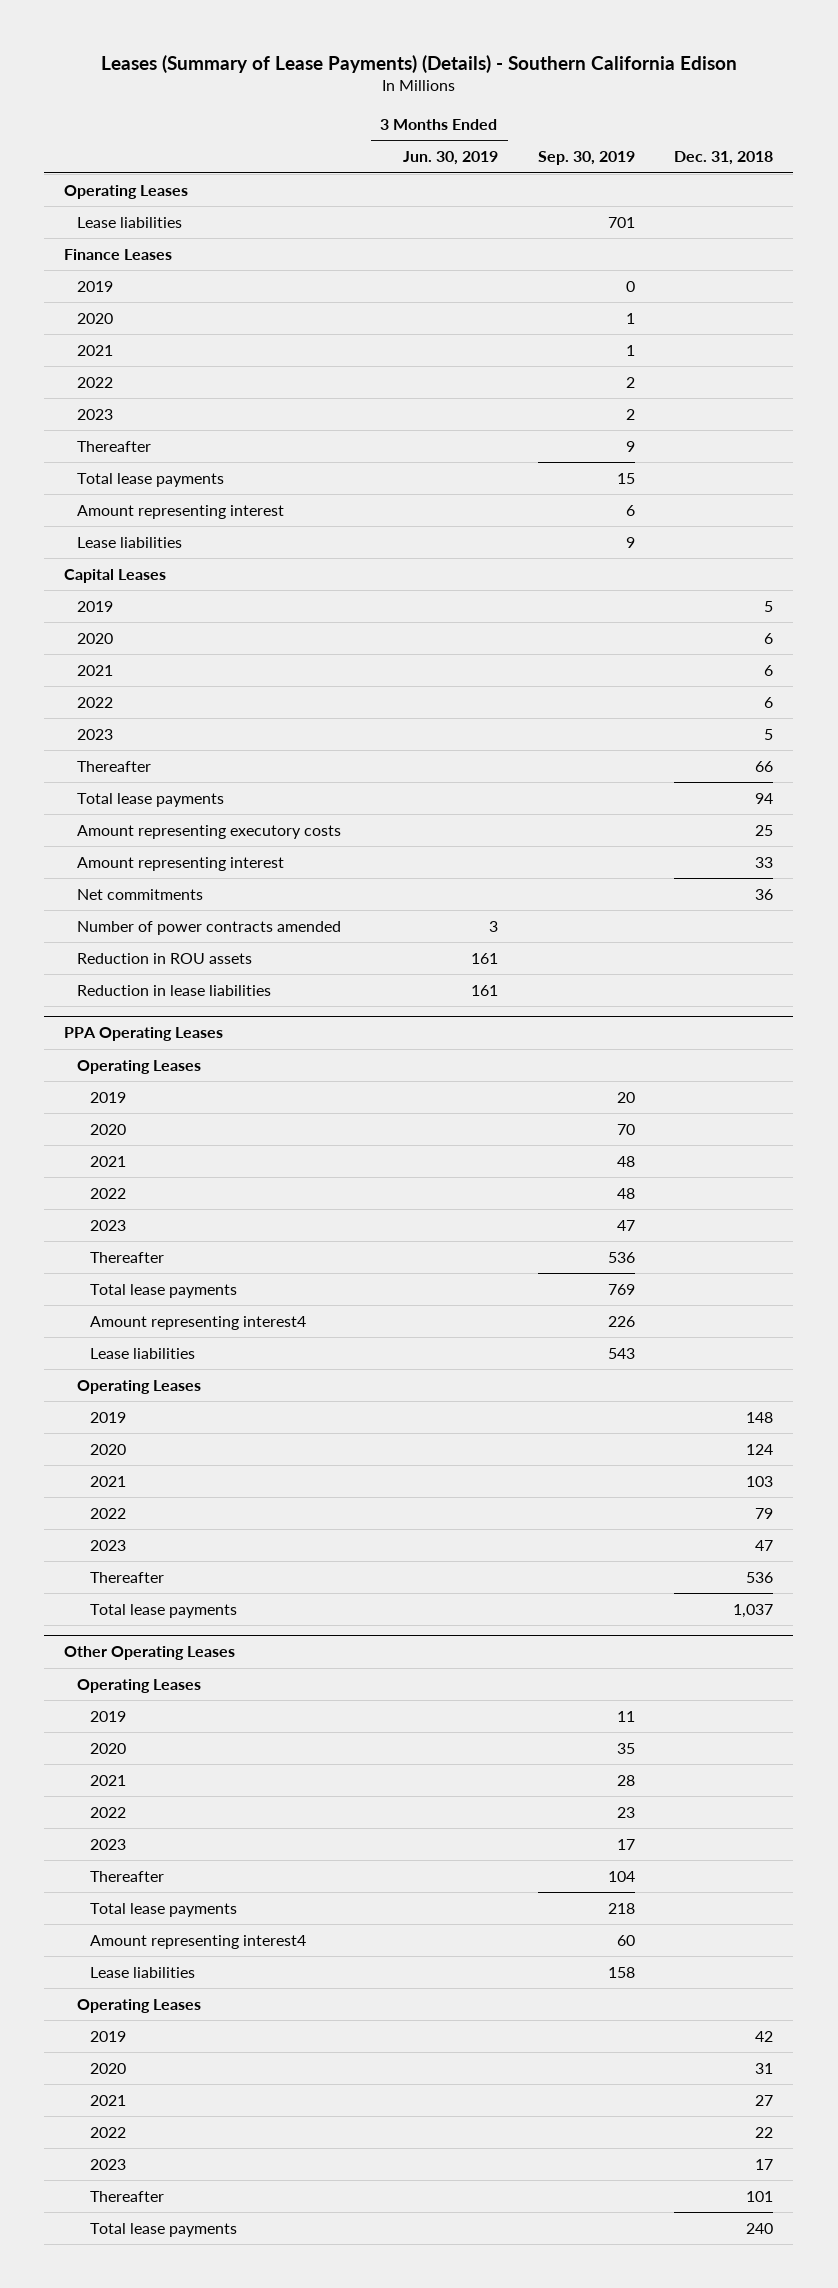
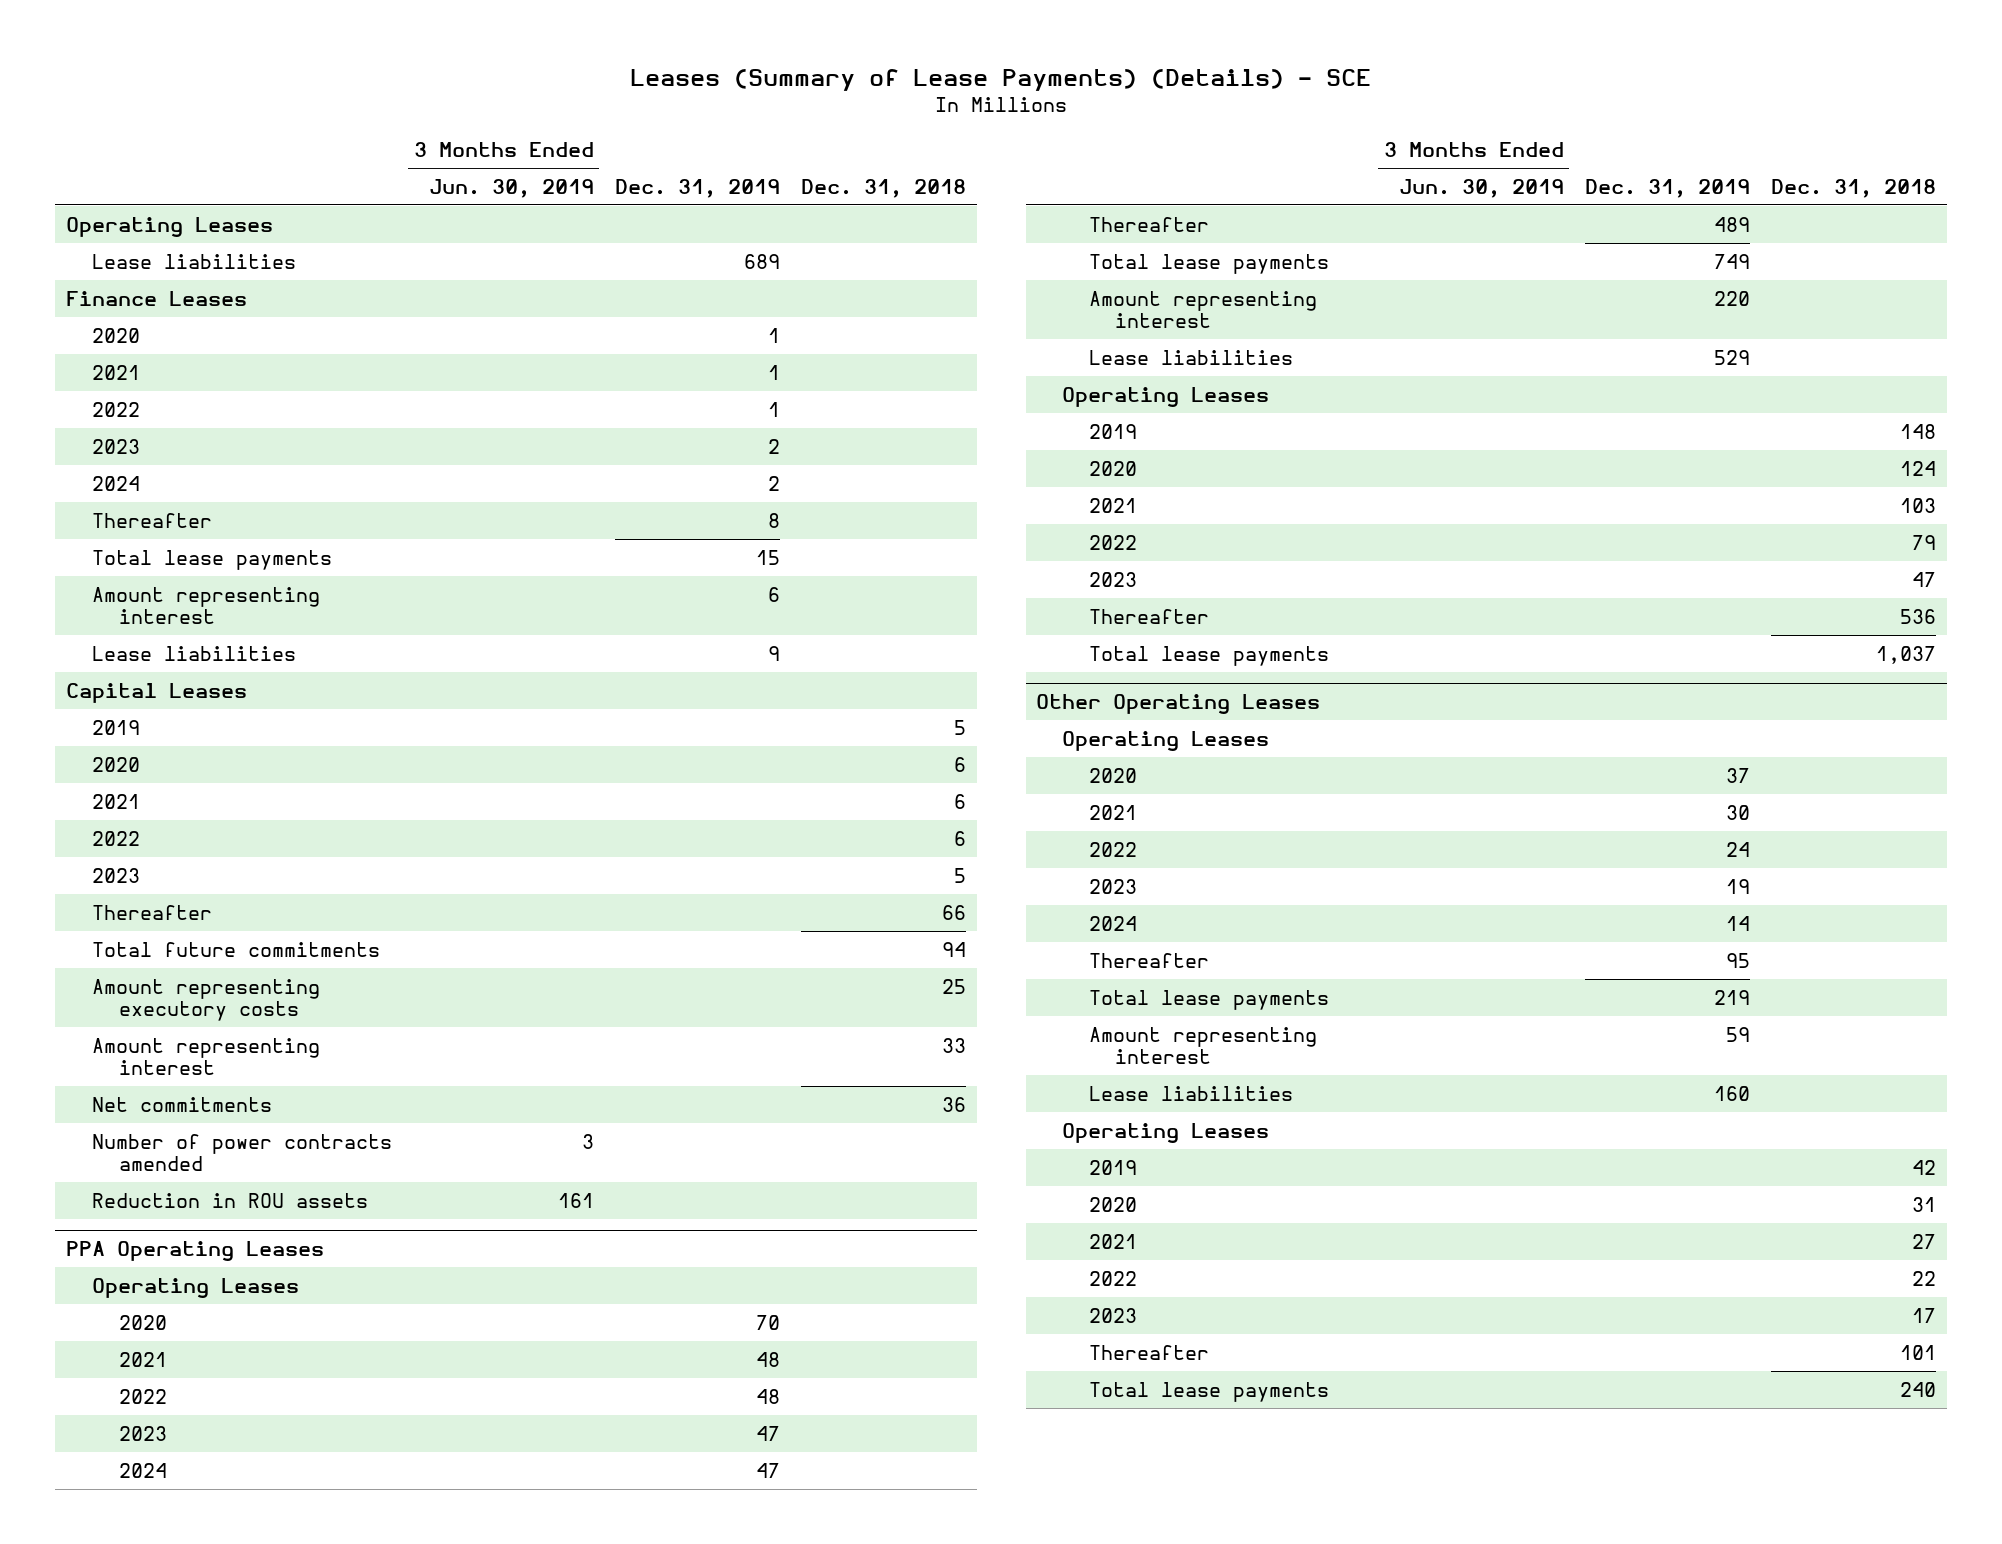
- Leases (Summary of Lease Payments) (Details) - Southern California Edison
+ Leases (Summary of Lease Payments) (Details) - SCE
- | 3 Months Ended Jun. 30, 2019 | Sep. 30, 2019 | Dec. 31, 2018
+ | 3 Months Ended Jun. 30, 2019 | Dec. 31, 2019 | Dec. 31, 2018
- 2019 | | 0 |
+ 2024 | | 2 |
- Total lease payments | | | 94
+ Total future commitments | | | 94
- Reduction in lease liabilities | 161 | |
@ PPA Operating Leases
- 2019 | | 20 |
+ 2024 | | 47 |
- Amount representing interest4 | | 226 |
+ Amount representing interest | | 220 |
@ Other Operating Leases
- 2019 | | 11 |
+ 2024 | | 14 |
- Amount representing interest4 | | 60 |
+ Amount representing interest | | 59 |

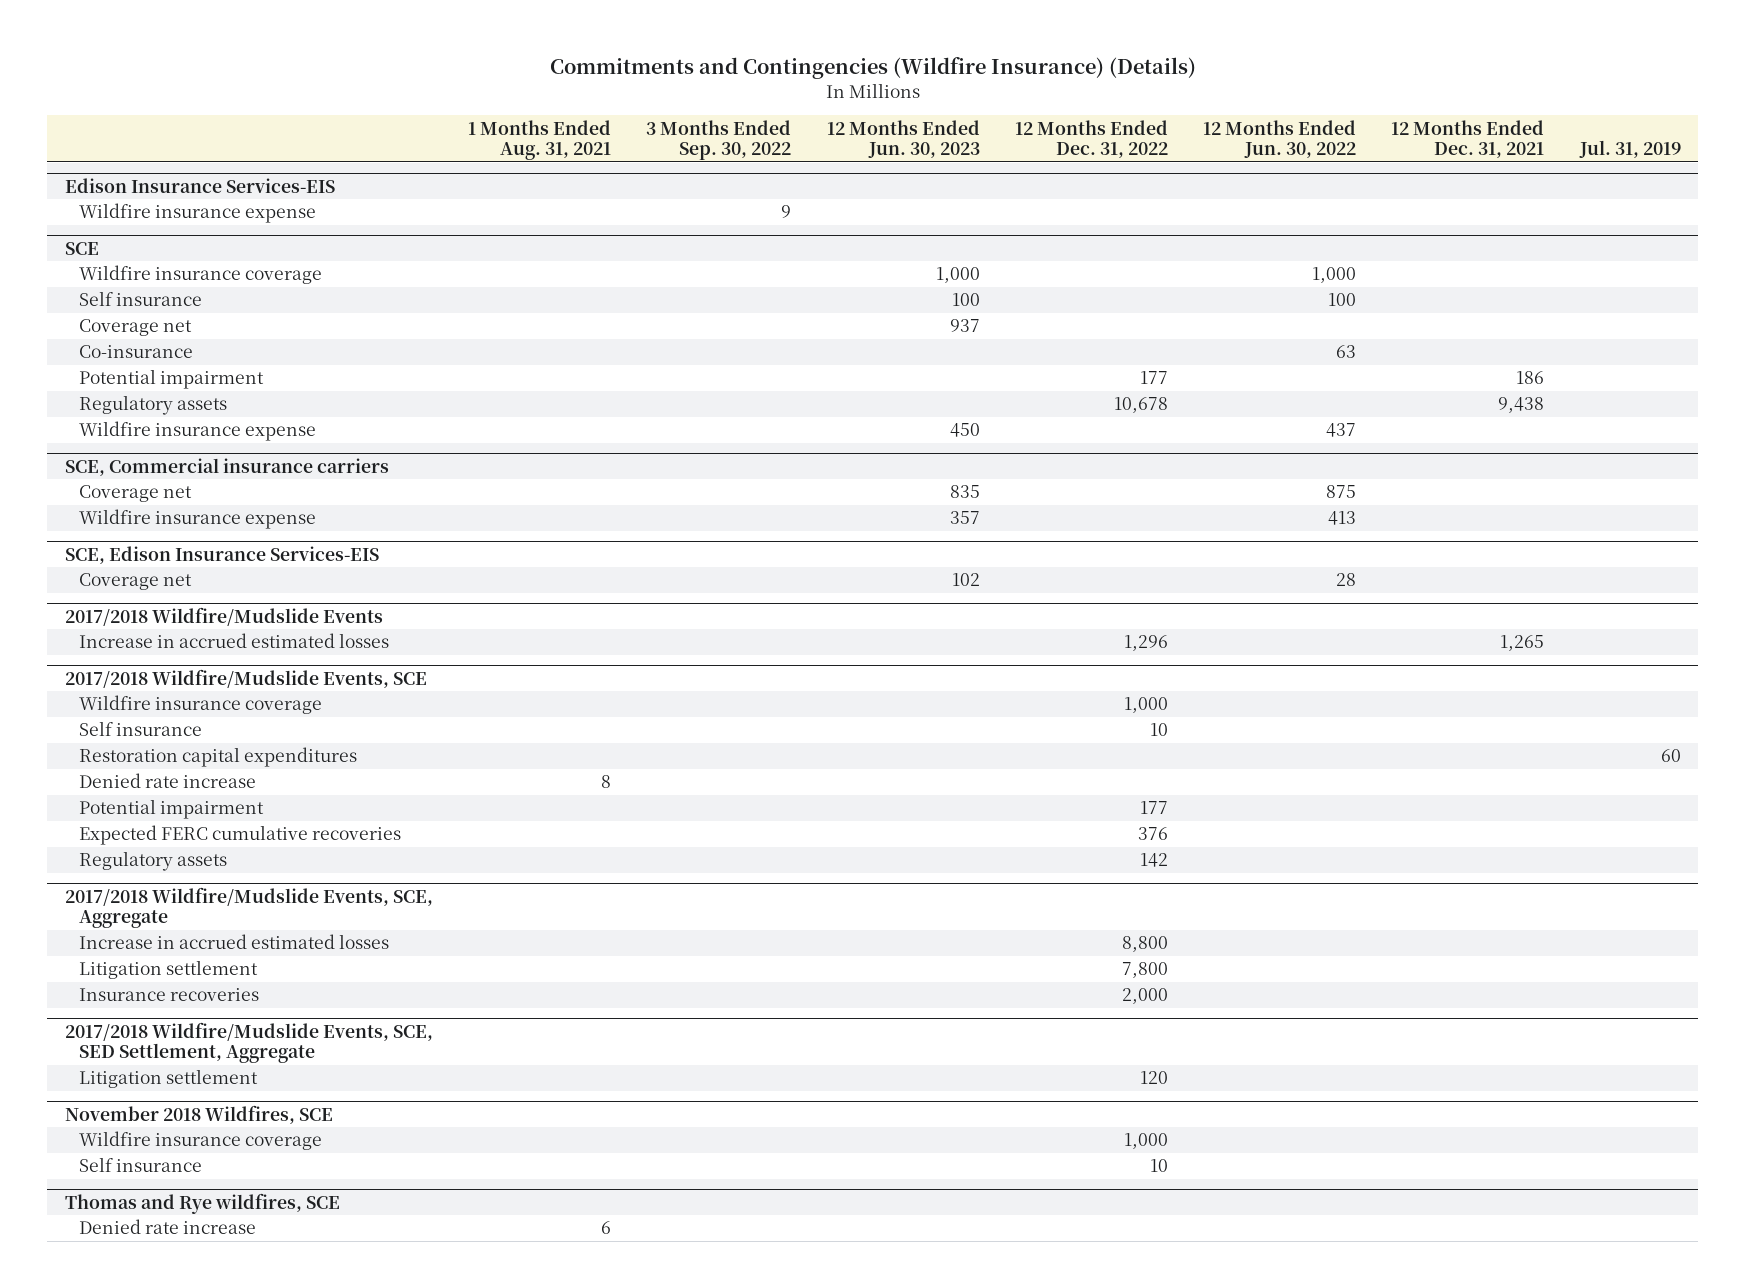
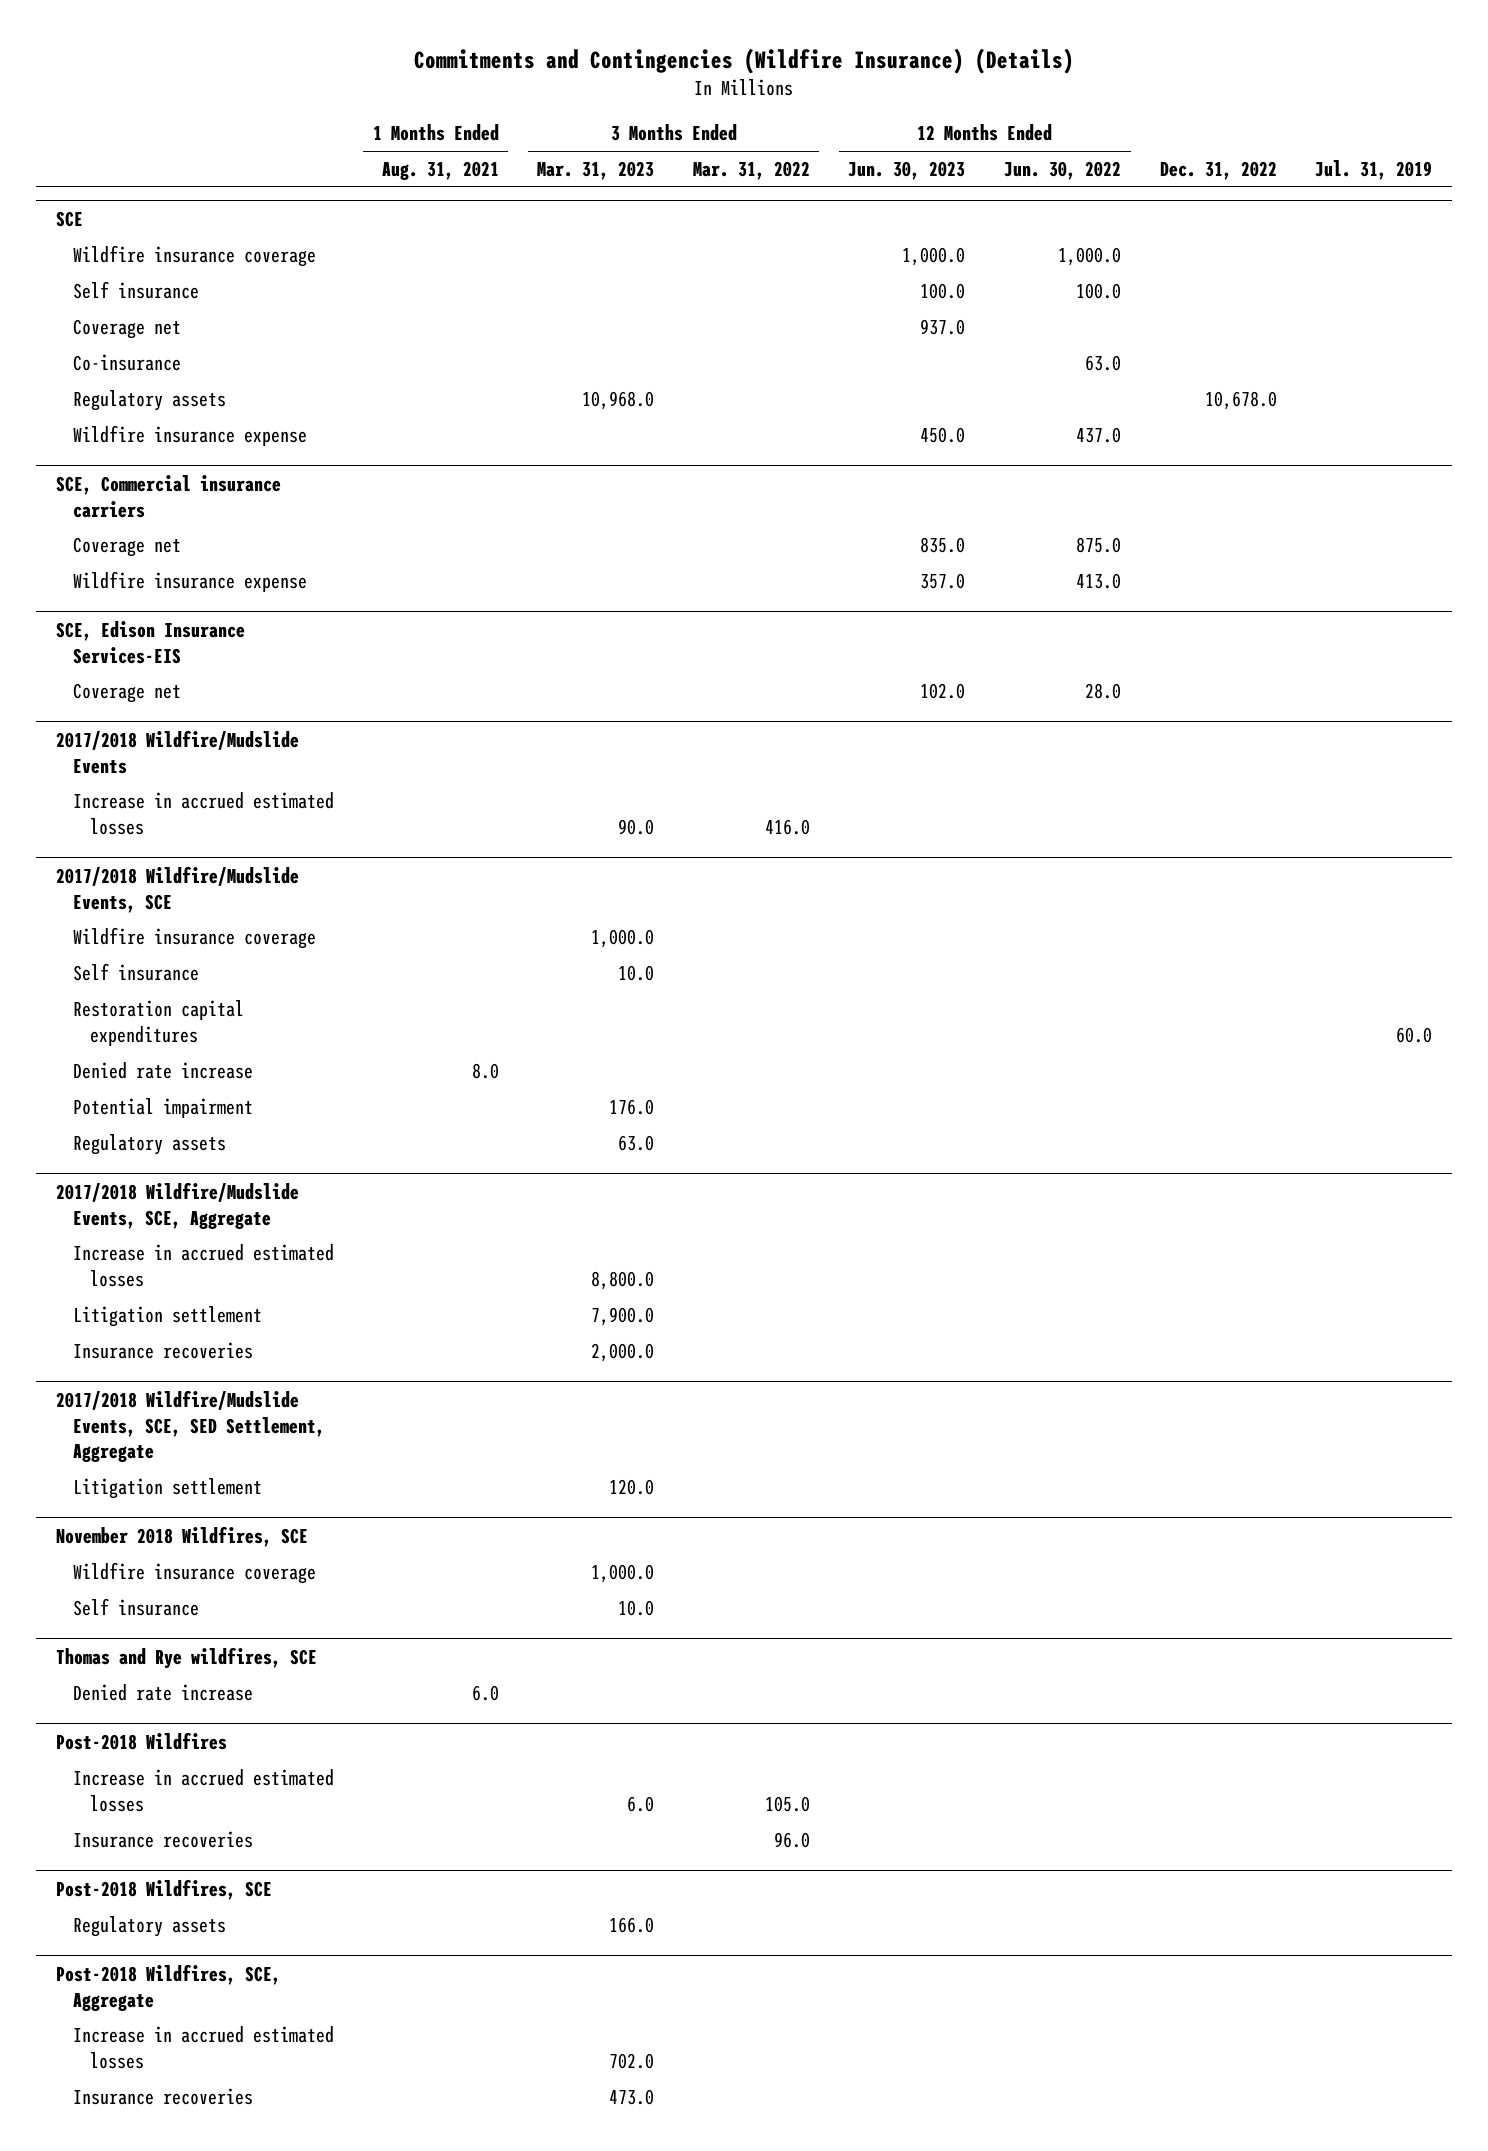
- | 1 Months Ended Aug. 31, 2021 | 3 Months Ended Sep. 30, 2022 | 12 Months Ended Jun. 30, 2023 | 12 Months Ended Dec. 31, 2022 | 12 Months Ended Jun. 30, 2022 | 12 Months Ended Dec. 31, 2021 | Jul. 31, 2019
+ | 1 Months Ended Aug. 31, 2021 | 3 Months Ended Mar. 31, 2023 | 3 Months Ended Mar. 31, 2022 | 12 Months Ended Jun. 30, 2023 | 12 Months Ended Jun. 30, 2022 | Dec. 31, 2022 | Jul. 31, 2019
- Edison Insurance Services-EIS
- Wildfire insurance expense | | 9 | | | | |
@ SCE
- Wildfire insurance coverage | | | 1,000 | | 1,000 | |
- Self insurance | | | 100 | | 100 | |
- Coverage net | | | 937 | | | |
- Co-insurance | | | | | 63 | |
- Potential impairment | | | | 177 | | 186 |
+ Wildfire insurance coverage | | | | 1,000.0 | 1,000.0 | |
+ Self insurance | | | | 100.0 | 100.0 | |
+ Coverage net | | | | 937.0 | | |
+ Co-insurance | | | | | 63.0 | |
- Wildfire insurance expense | | | 450 | | 437 | |
+ Wildfire insurance expense | | | | 450.0 | 437.0 | |
@ SCE, Commercial insurance carriers
- Coverage net | | | 835 | | 875 | |
- Wildfire insurance expense | | | 357 | | 413 | |
+ Coverage net | | | | 835.0 | 875.0 | |
+ Wildfire insurance expense | | | | 357.0 | 413.0 | |
@ SCE, Edison Insurance Services-EIS
- Coverage net | | | 102 | | 28 | |
+ Coverage net | | | | 102.0 | 28.0 | |
@ 2017/2018 Wildfire/Mudslide Events, SCE
- Restoration capital expenditures | | | | | | | 60
- Denied rate increase | 8 | | | | | |
+ Restoration capital expenditures | | | | | | | 60.0
+ Denied rate increase | 8.0 | | | | | |
- Expected FERC cumulative recoveries | | | | 376 | | |
@ Thomas and Rye wildfires, SCE
- Denied rate increase | 6 | | | | | |
+ Denied rate increase | 6.0 | | | | | |
+ Post-2018 Wildfires
+ Increase in accrued estimated losses | | 6.0 | 105.0 | | | |
+ Insurance recoveries | | | 96.0 | | | |
+ Post-2018 Wildfires, SCE
+ Regulatory assets | | 166.0 | | | | |
+ Post-2018 Wildfires, SCE, Aggregate
+ Increase in accrued estimated losses | | 702.0 | | | | |
+ Insurance recoveries | | 473.0 | | | | |

